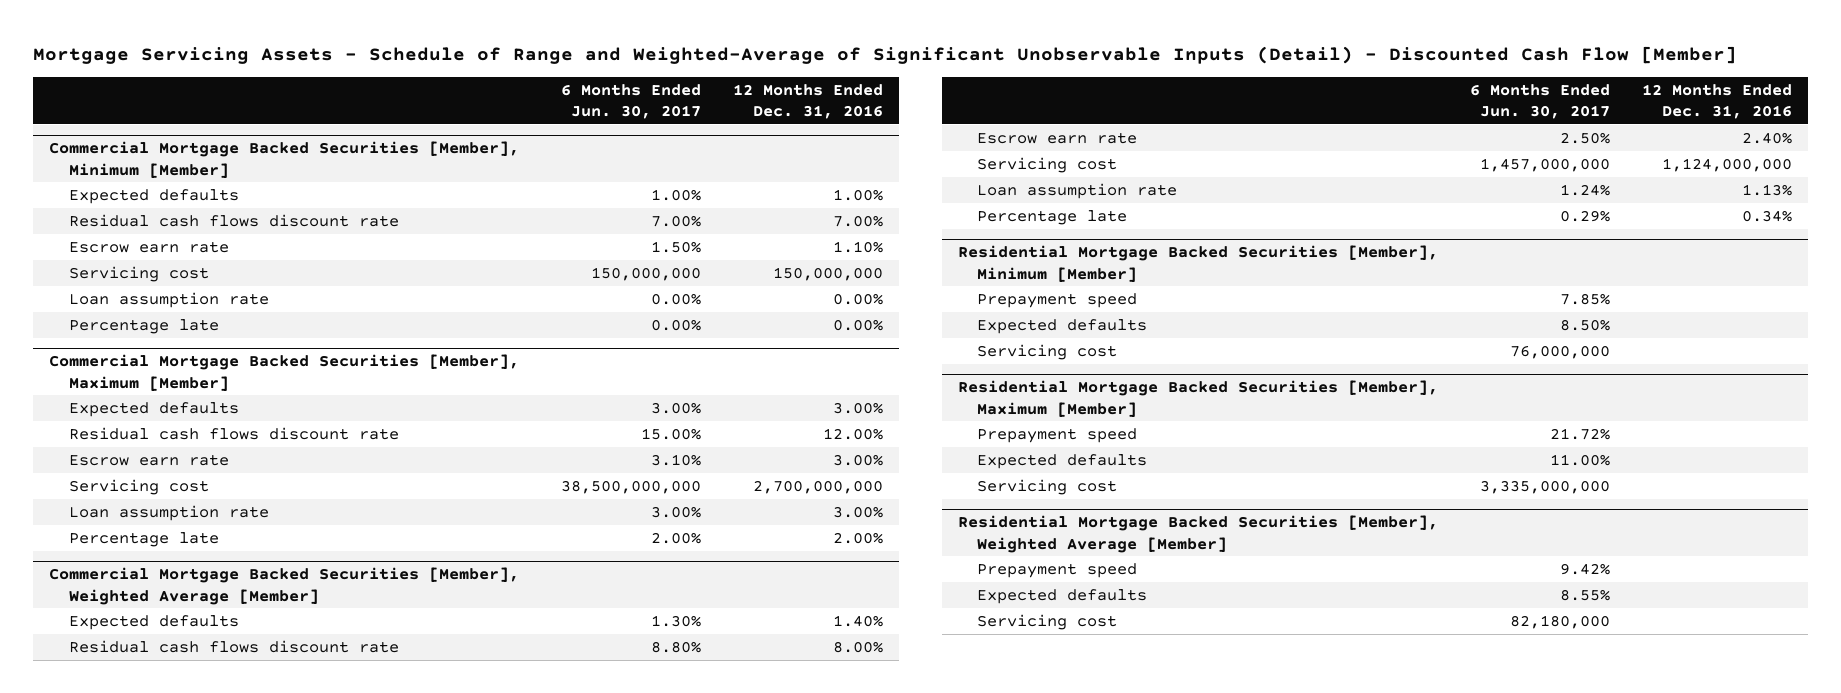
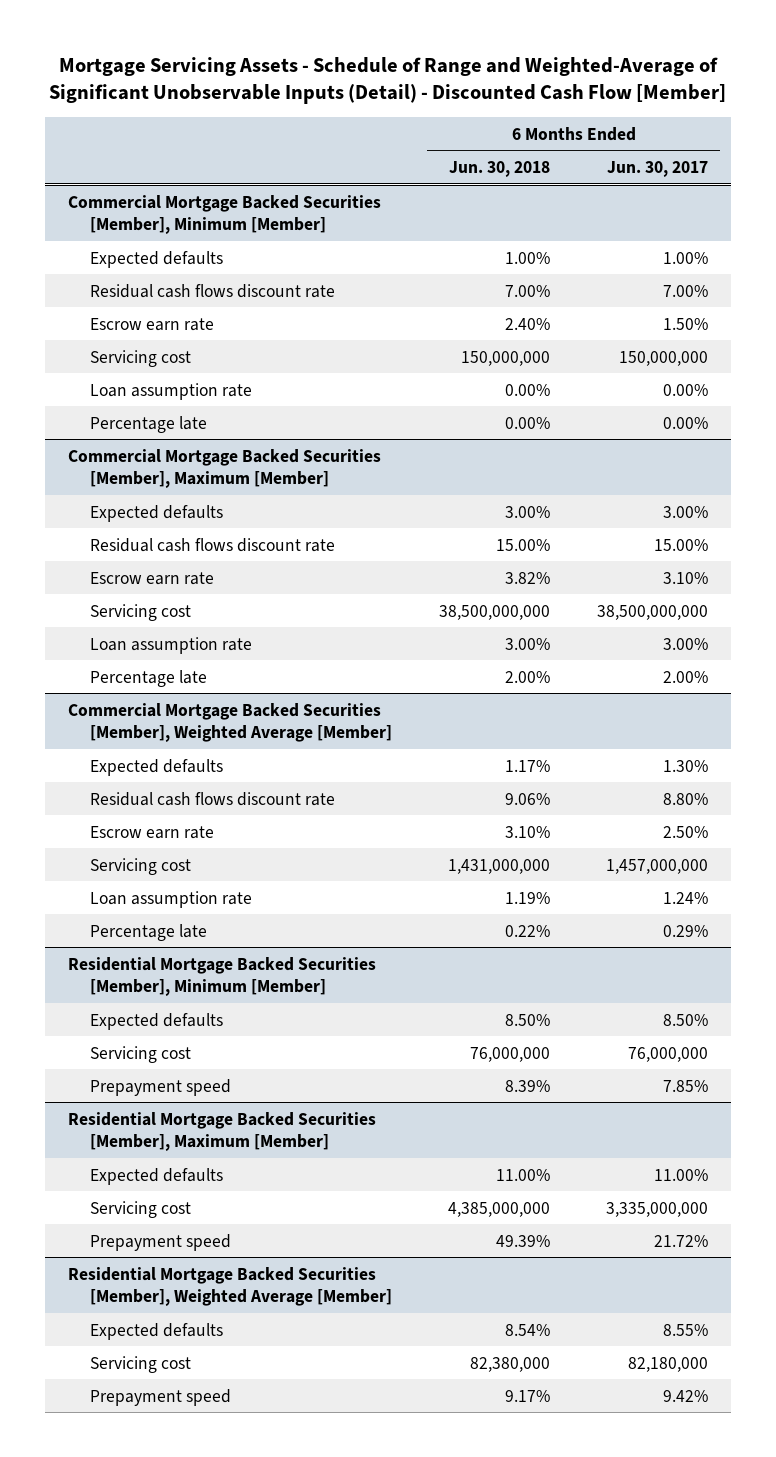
- | 6 Months Ended Jun. 30, 2017 | 12 Months Ended Dec. 31, 2016
+ | 6 Months Ended Jun. 30, 2018 | 6 Months Ended Jun. 30, 2017
@ Residential Mortgage Backed Securities [Member], Minimum [Member]
moved down: Prepayment speed | 8.39% | 7.85%
@ Residential Mortgage Backed Securities [Member], Maximum [Member]
moved down: Prepayment speed | 49.39% | 21.72%
@ Residential Mortgage Backed Securities [Member], Weighted Average [Member]
moved down: Prepayment speed | 9.17% | 9.42%

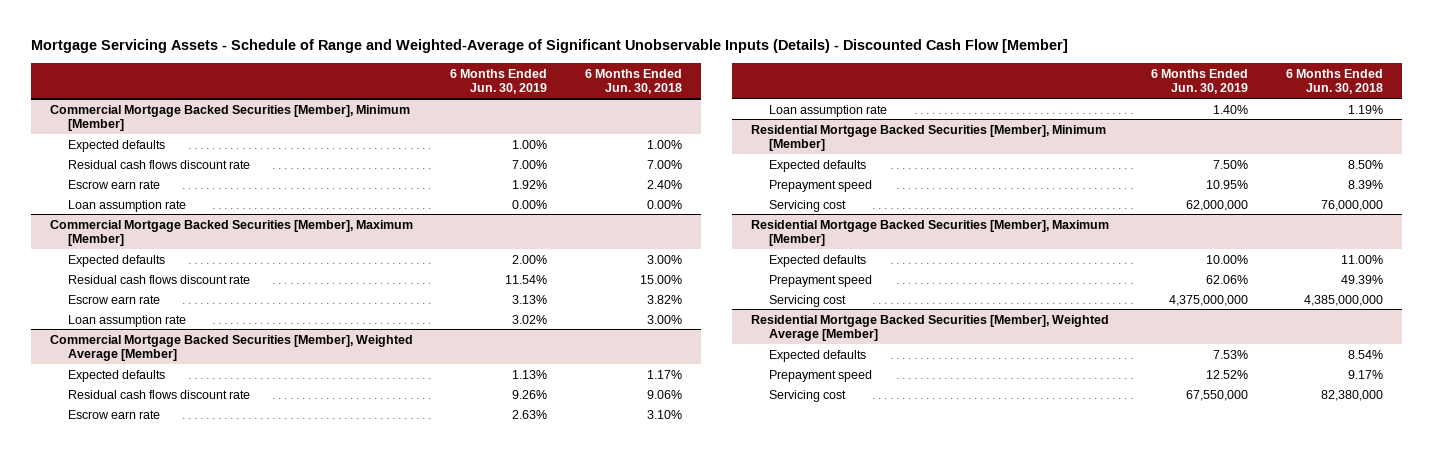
- Mortgage Servicing Assets - Schedule of Range and Weighted-Average of Significant Unobservable Inputs (Detail) - Discounted Cash Flow [Member]
+ Mortgage Servicing Assets - Schedule of Range and Weighted-Average of Significant Unobservable Inputs (Details) - Discounted Cash Flow [Member]
- | 6 Months Ended Jun. 30, 2018 | 6 Months Ended Jun. 30, 2017
+ | 6 Months Ended Jun. 30, 2019 | 6 Months Ended Jun. 30, 2018
@ Commercial Mortgage Backed Securities [Member], Minimum [Member]
- Servicing cost | 150,000,000 | 150,000,000
- Percentage late | 0.00% | 0.00%
@ Commercial Mortgage Backed Securities [Member], Maximum [Member]
- Servicing cost | 38,500,000,000 | 38,500,000,000
- Percentage late | 2.00% | 2.00%
@ Commercial Mortgage Backed Securities [Member], Weighted Average [Member]
- Servicing cost | 1,431,000,000 | 1,457,000,000
- Percentage late | 0.22% | 0.29%
@ Residential Mortgage Backed Securities [Member], Minimum [Member]
moved down: Servicing cost | 62,000,000 | 76,000,000
@ Residential Mortgage Backed Securities [Member], Maximum [Member]
moved down: Servicing cost | 4,375,000,000 | 4,385,000,000
@ Residential Mortgage Backed Securities [Member], Weighted Average [Member]
moved down: Servicing cost | 67,550,000 | 82,380,000

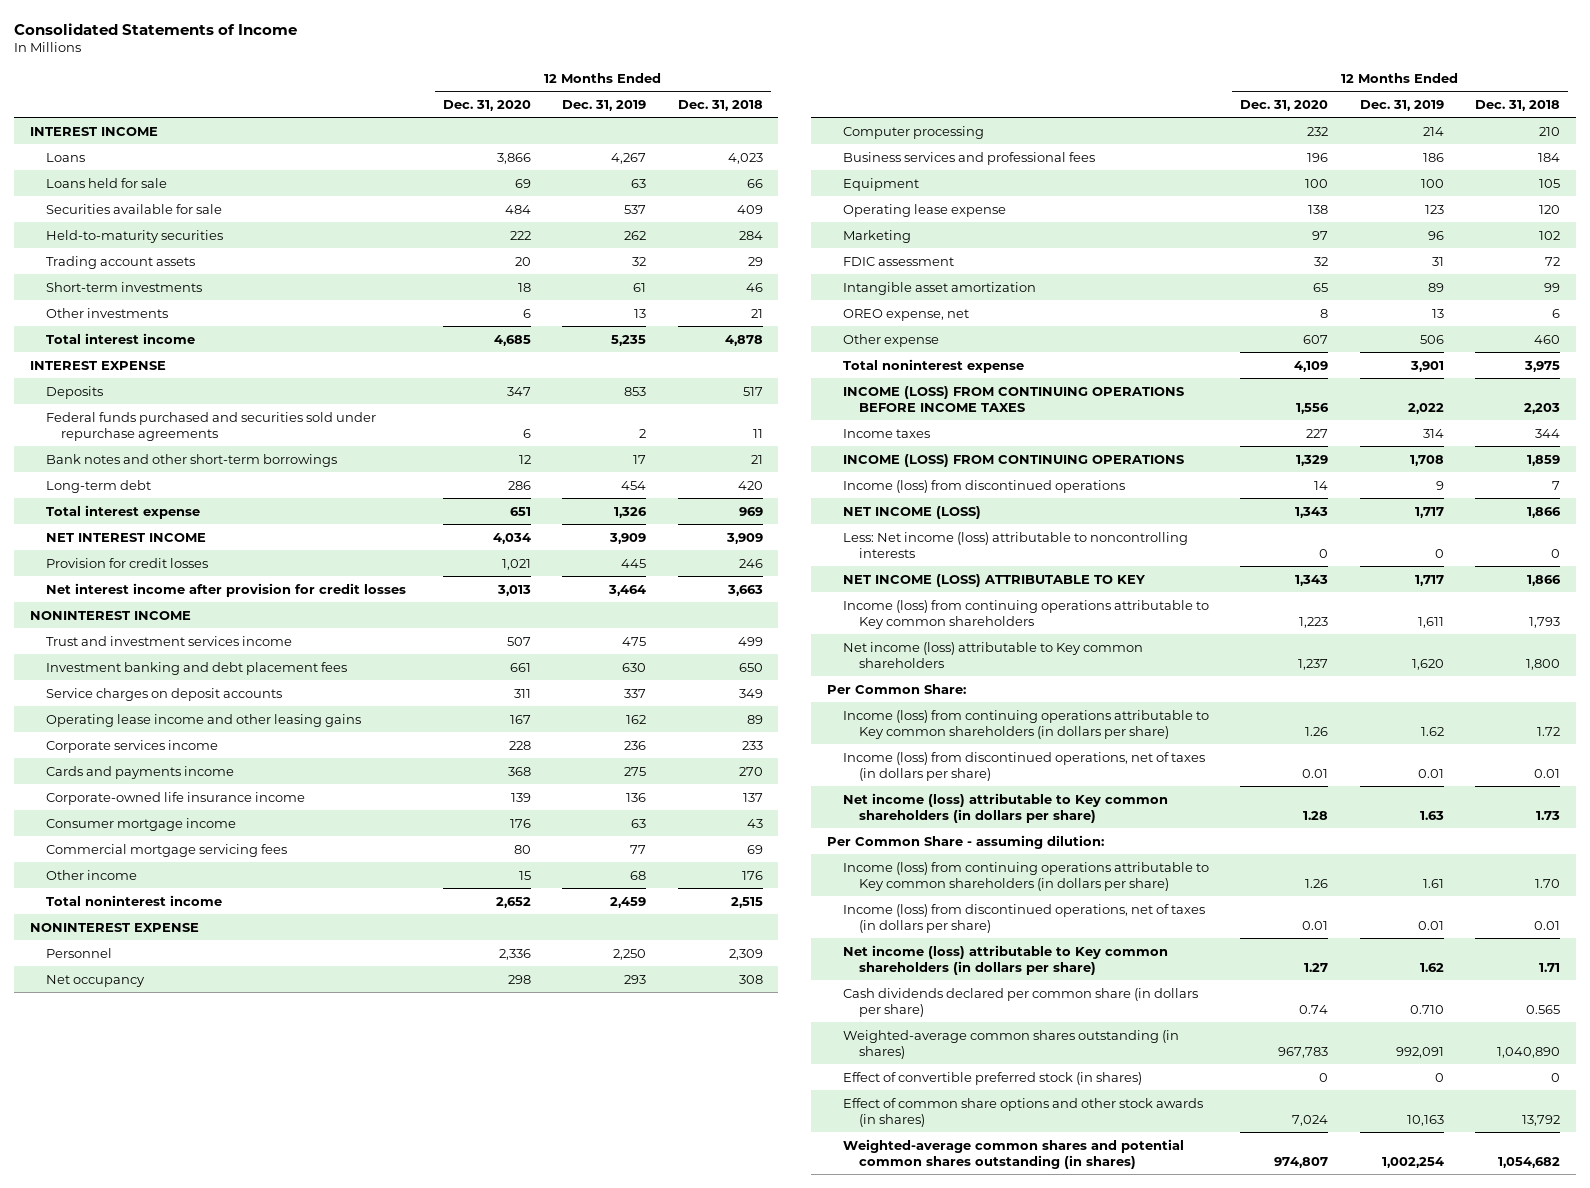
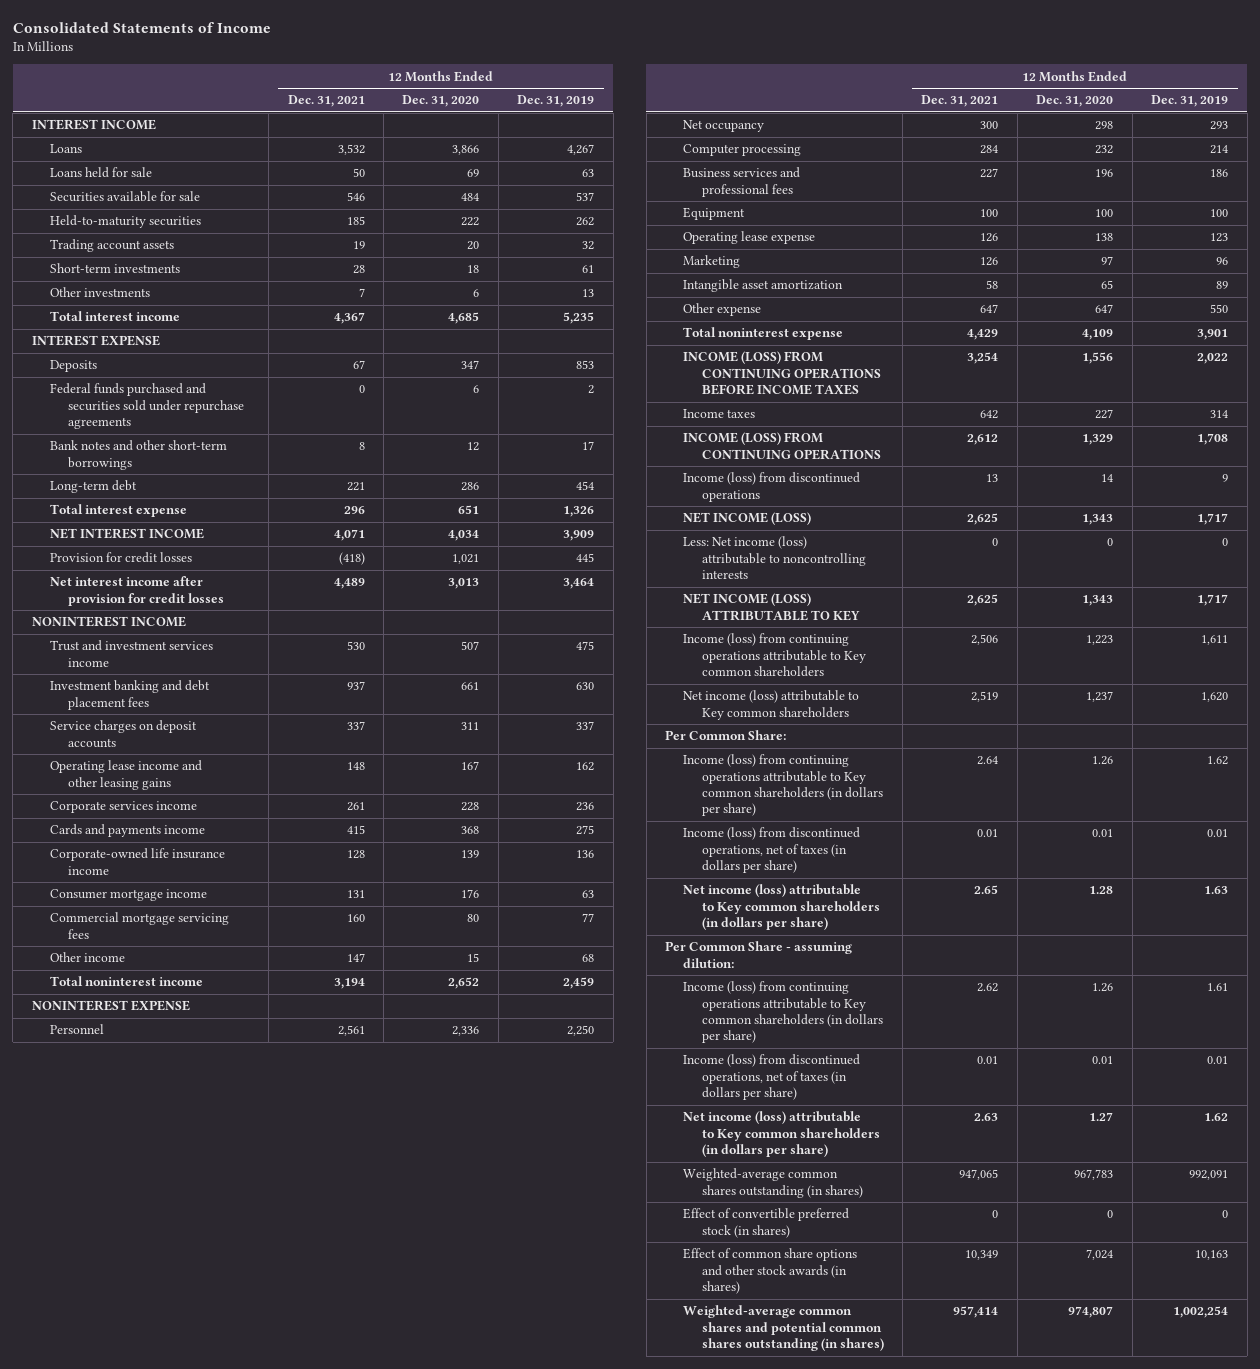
- | 12 Months Ended Dec. 31, 2020 | 12 Months Ended Dec. 31, 2019 | 12 Months Ended Dec. 31, 2018
+ | 12 Months Ended Dec. 31, 2021 | 12 Months Ended Dec. 31, 2020 | 12 Months Ended Dec. 31, 2019
- FDIC assessment | 32 | 31 | 72
- OREO expense, net | 8 | 13 | 6
- Other expense | 607 | 506 | 460
+ Other expense | 647 | 647 | 550
- Cash dividends declared per common share (in dollars per share) | 0.74 | 0.710 | 0.565

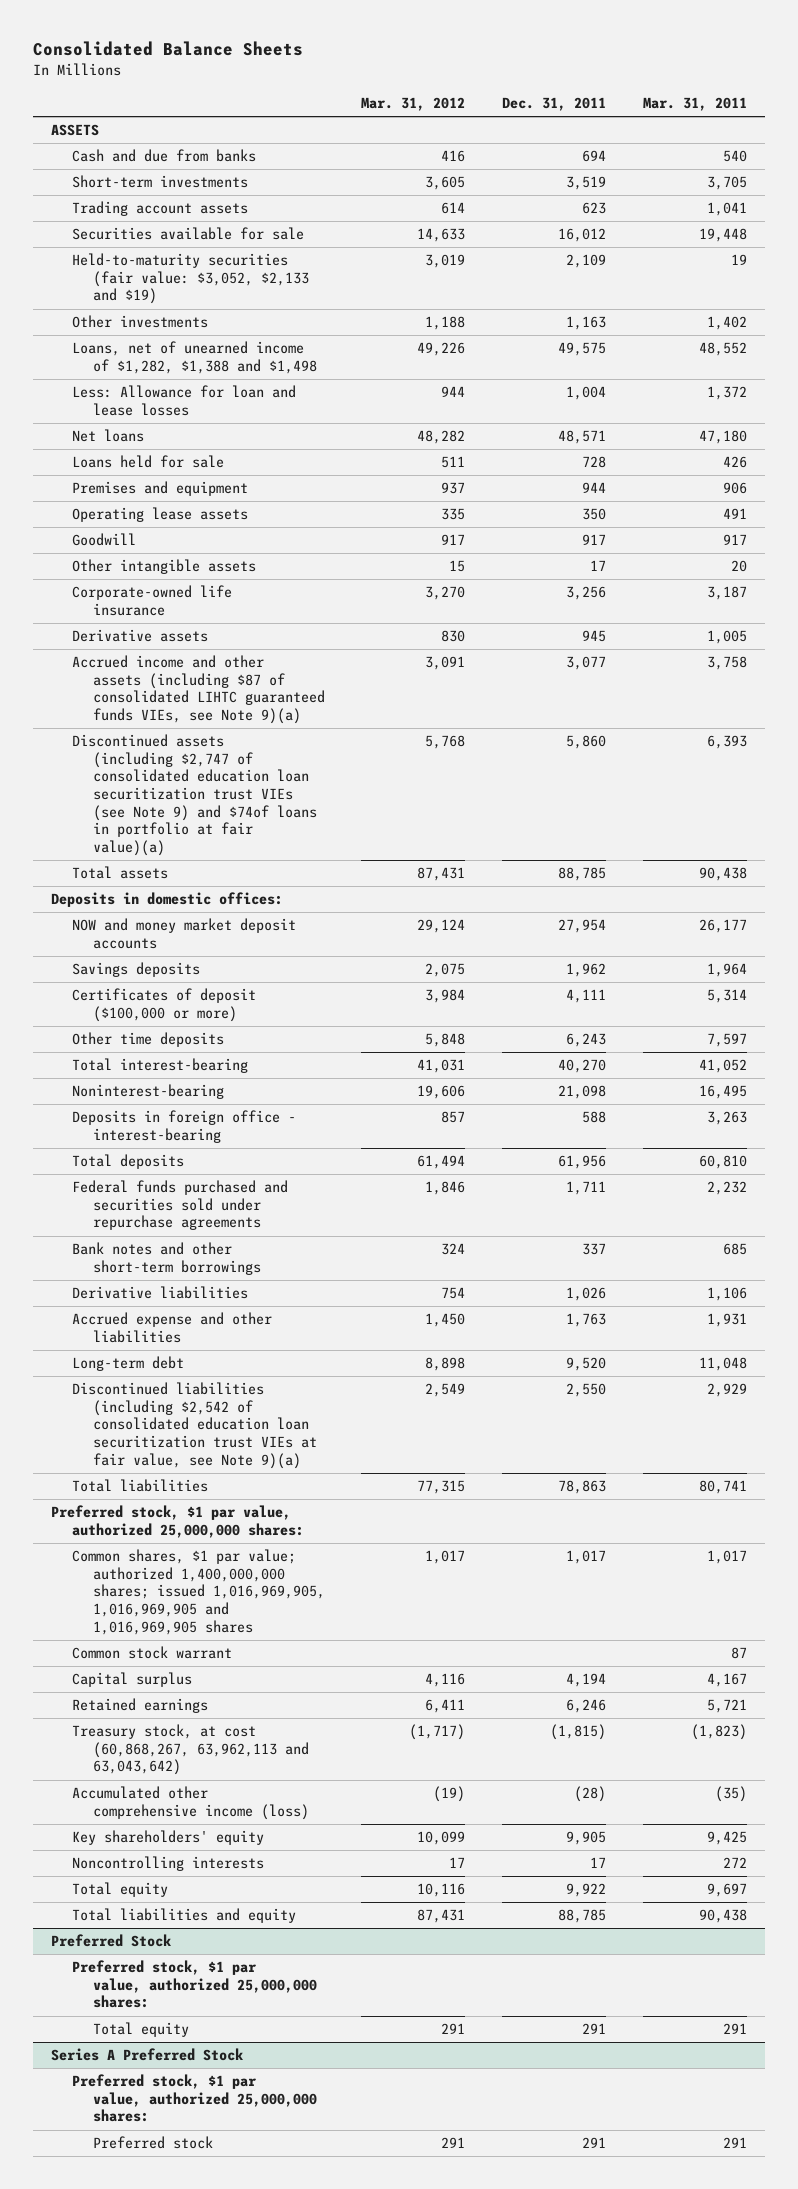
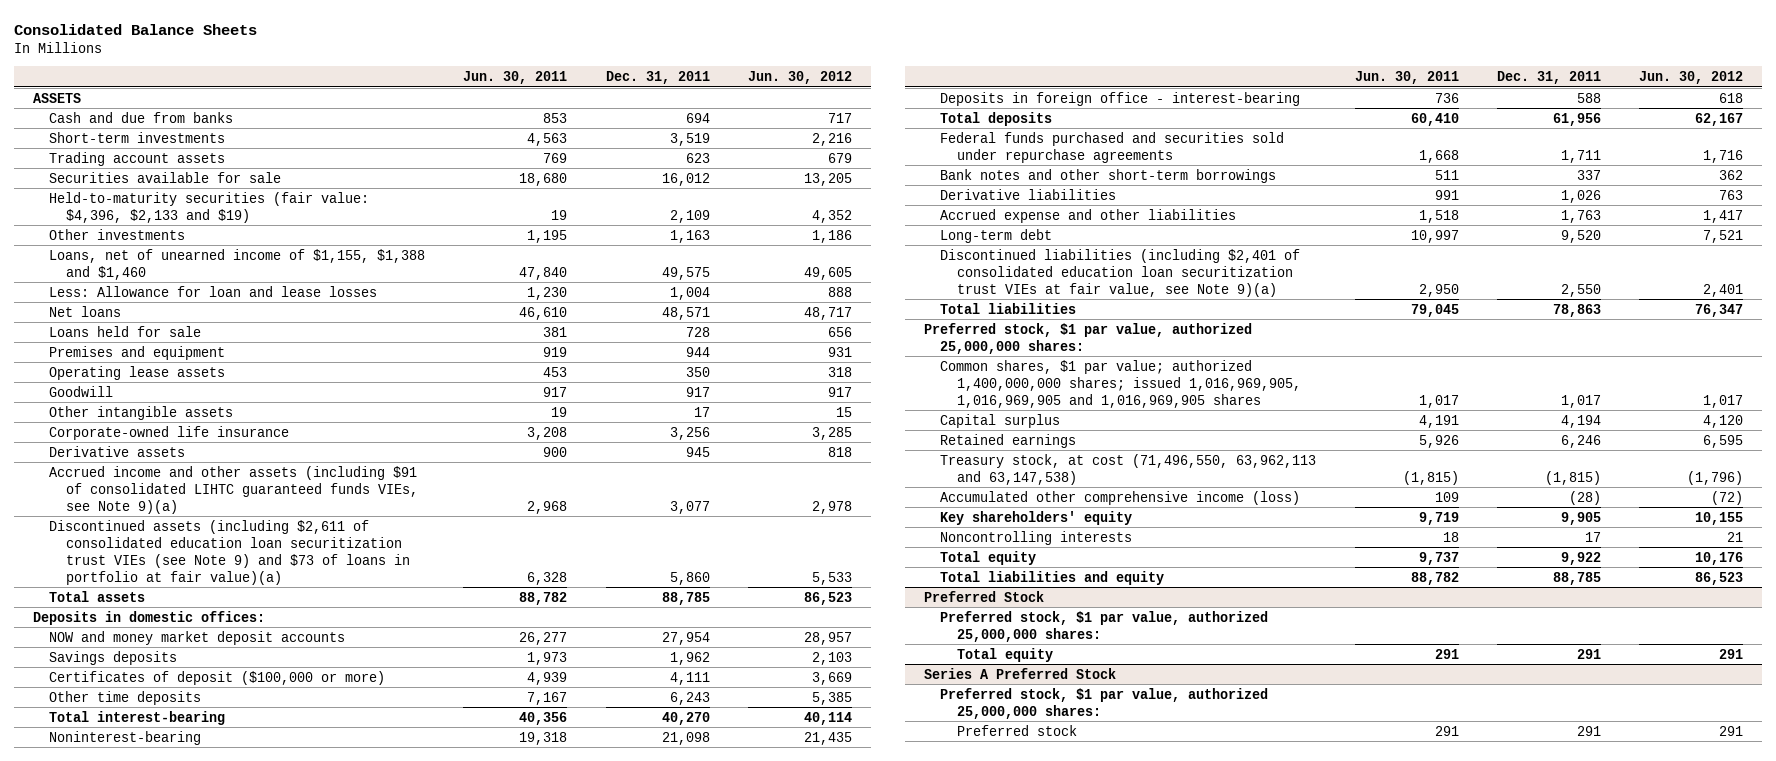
- | Mar. 31, 2012 | Dec. 31, 2011 | Mar. 31, 2011
+ | Jun. 30, 2011 | Dec. 31, 2011 | Jun. 30, 2012
- Held-to-maturity securities (fair value: $3,052, $2,133 and $19) | 3,019 | 2,109 | 19
+ Held-to-maturity securities (fair value: $4,396, $2,133 and $19) | 19 | 2,109 | 4,352
- Loans, net of unearned income of $1,282, $1,388 and $1,498 | 49,226 | 49,575 | 48,552
+ Loans, net of unearned income of $1,155, $1,388 and $1,460 | 47,840 | 49,575 | 49,605
- Accrued income and other assets (including $87 of consolidated LIHTC guaranteed funds VIEs, see Note 9)(a) | 3,091 | 3,077 | 3,758
- Discontinued assets (including $2,747 of consolidated education loan securitization trust VIEs (see Note 9) and $74of loans in portfolio at fair value)(a) | 5,768 | 5,860 | 6,393
+ Accrued income and other assets (including $91 of consolidated LIHTC guaranteed funds VIEs, see Note 9)(a) | 2,968 | 3,077 | 2,978
+ Discontinued assets (including $2,611 of consolidated education loan securitization trust VIEs (see Note 9) and $73 of loans in portfolio at fair value)(a) | 6,328 | 5,860 | 5,533
- Discontinued liabilities (including $2,542 of consolidated education loan securitization trust VIEs at fair value, see Note 9)(a) | 2,549 | 2,550 | 2,929
+ Discontinued liabilities (including $2,401 of consolidated education loan securitization trust VIEs at fair value, see Note 9)(a) | 2,950 | 2,550 | 2,401
- Common stock warrant | | | 87
- Treasury stock, at cost (60,868,267, 63,962,113 and 63,043,642) | (1,717) | (1,815) | (1,823)
+ Treasury stock, at cost (71,496,550, 63,962,113 and 63,147,538) | (1,815) | (1,815) | (1,796)

